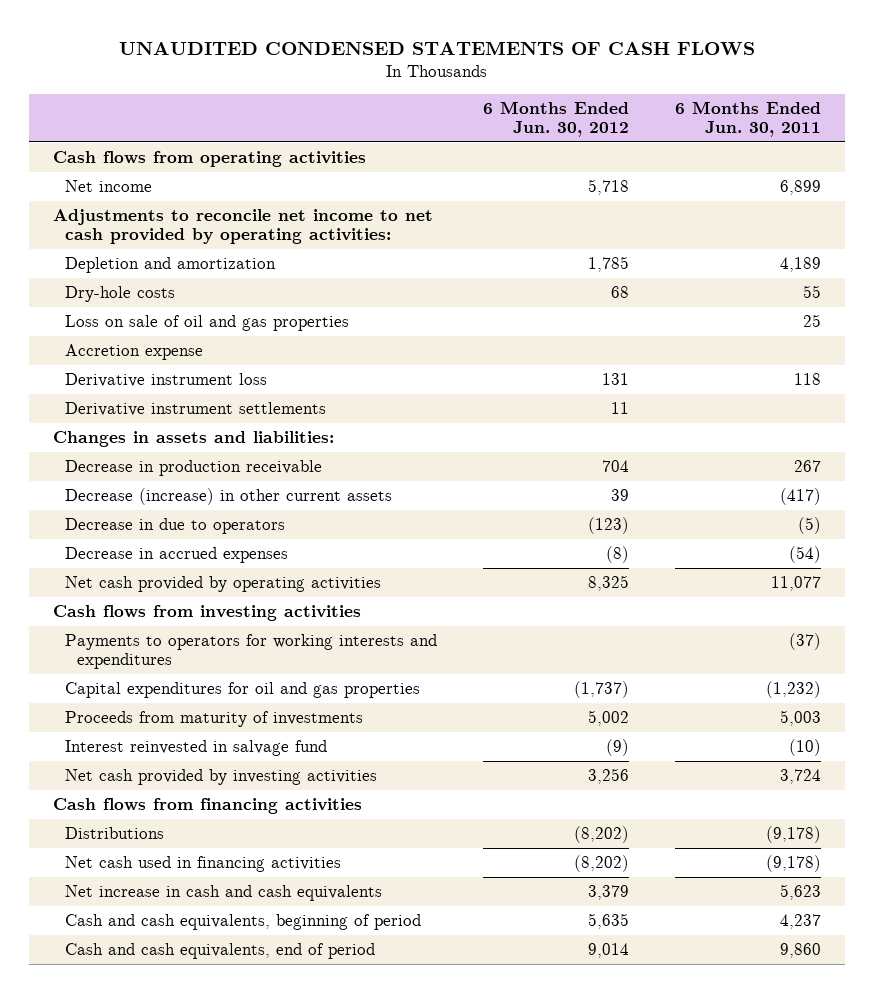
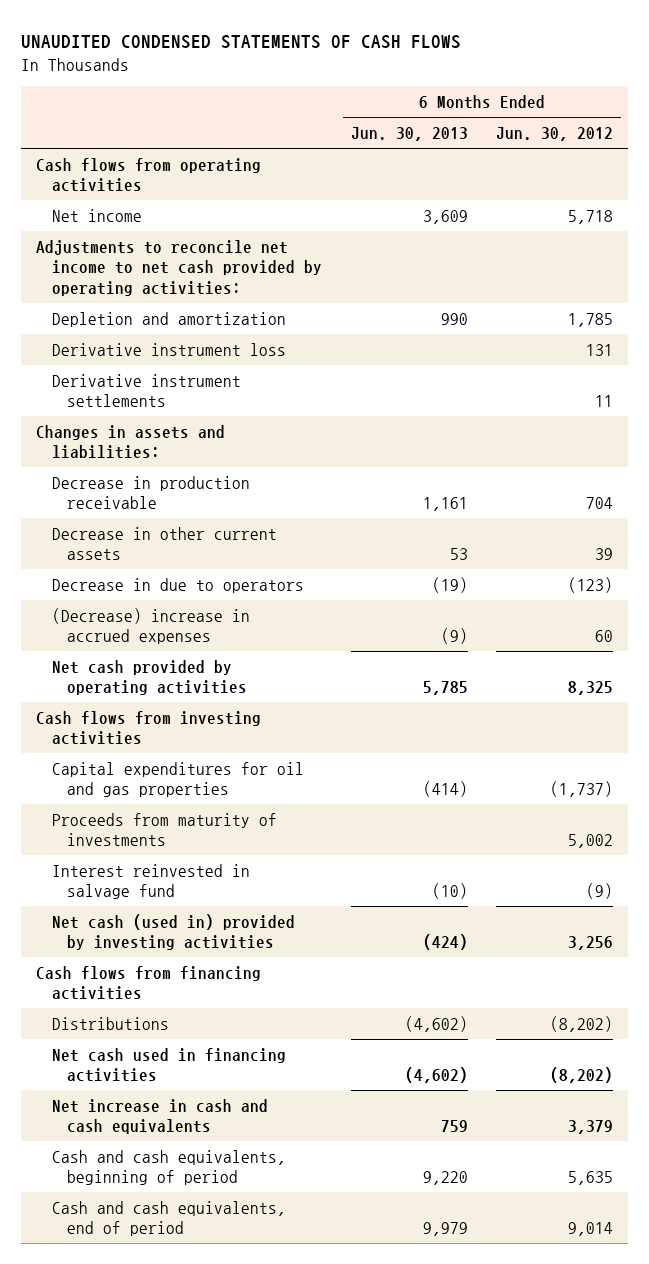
- | 6 Months Ended Jun. 30, 2012 | 6 Months Ended Jun. 30, 2011
+ | 6 Months Ended Jun. 30, 2013 | 6 Months Ended Jun. 30, 2012
- Dry-hole costs | 68 | 55
- Loss on sale of oil and gas properties | | 25
- Accretion expense
- Decrease (increase) in other current assets | 39 | (417)
+ Decrease in other current assets | 53 | 39
- Decrease in accrued expenses | (8) | (54)
+ (Decrease) increase in accrued expenses | (9) | 60
- Payments to operators for working interests and expenditures | | (37)
- Net cash provided by investing activities | 3,256 | 3,724
+ Net cash (used in) provided by investing activities | (424) | 3,256

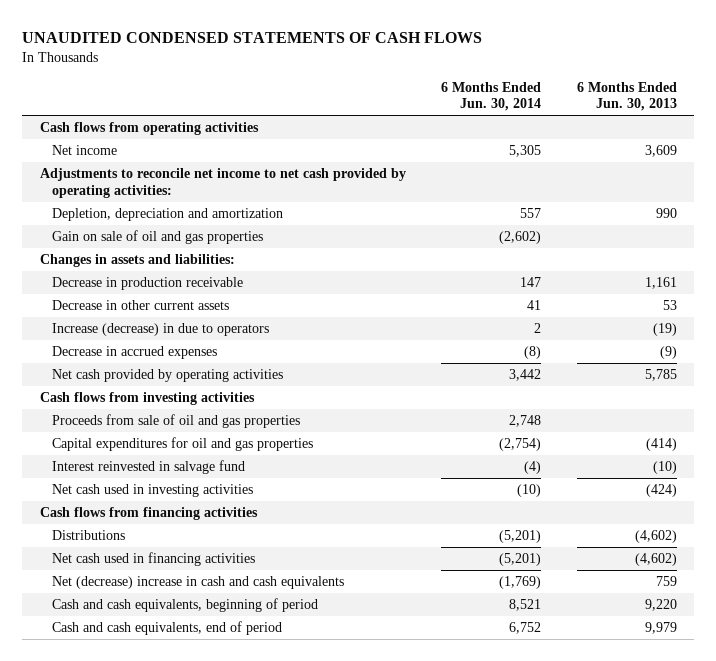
- | 6 Months Ended Jun. 30, 2013 | 6 Months Ended Jun. 30, 2012
+ | 6 Months Ended Jun. 30, 2014 | 6 Months Ended Jun. 30, 2013
- Depletion and amortization | 990 | 1,785
- Derivative instrument loss | | 131
- Derivative instrument settlements | | 11
+ Depletion, depreciation and amortization | 557 | 990
+ Gain on sale of oil and gas properties | (2,602) |
- Decrease in due to operators | (19) | (123)
- (Decrease) increase in accrued expenses | (9) | 60
+ Increase (decrease) in due to operators | 2 | (19)
+ Decrease in accrued expenses | (8) | (9)
+ Proceeds from sale of oil and gas properties | 2,748 |
- Proceeds from maturity of investments | | 5,002
- Net cash (used in) provided by investing activities | (424) | 3,256
+ Net cash used in investing activities | (10) | (424)
- Net increase in cash and cash equivalents | 759 | 3,379
+ Net (decrease) increase in cash and cash equivalents | (1,769) | 759

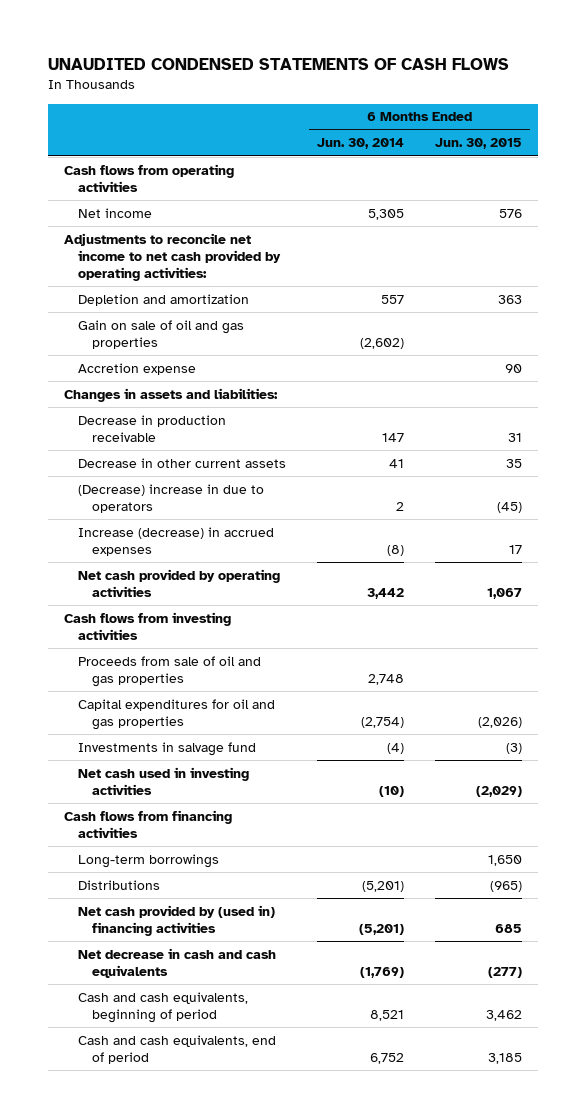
- | 6 Months Ended Jun. 30, 2014 | 6 Months Ended Jun. 30, 2013
+ | 6 Months Ended Jun. 30, 2014 | 6 Months Ended Jun. 30, 2015
- Depletion, depreciation and amortization | 557 | 990
+ Depletion and amortization | 557 | 363
+ Accretion expense | | 90
- Increase (decrease) in due to operators | 2 | (19)
- Decrease in accrued expenses | (8) | (9)
+ (Decrease) increase in due to operators | 2 | (45)
+ Increase (decrease) in accrued expenses | (8) | 17
- Interest reinvested in salvage fund | (4) | (10)
+ Investments in salvage fund | (4) | (3)
+ Long-term borrowings | | 1,650
- Net cash used in financing activities | (5,201) | (4,602)
- Net (decrease) increase in cash and cash equivalents | (1,769) | 759
+ Net cash provided by (used in) financing activities | (5,201) | 685
+ Net decrease in cash and cash equivalents | (1,769) | (277)

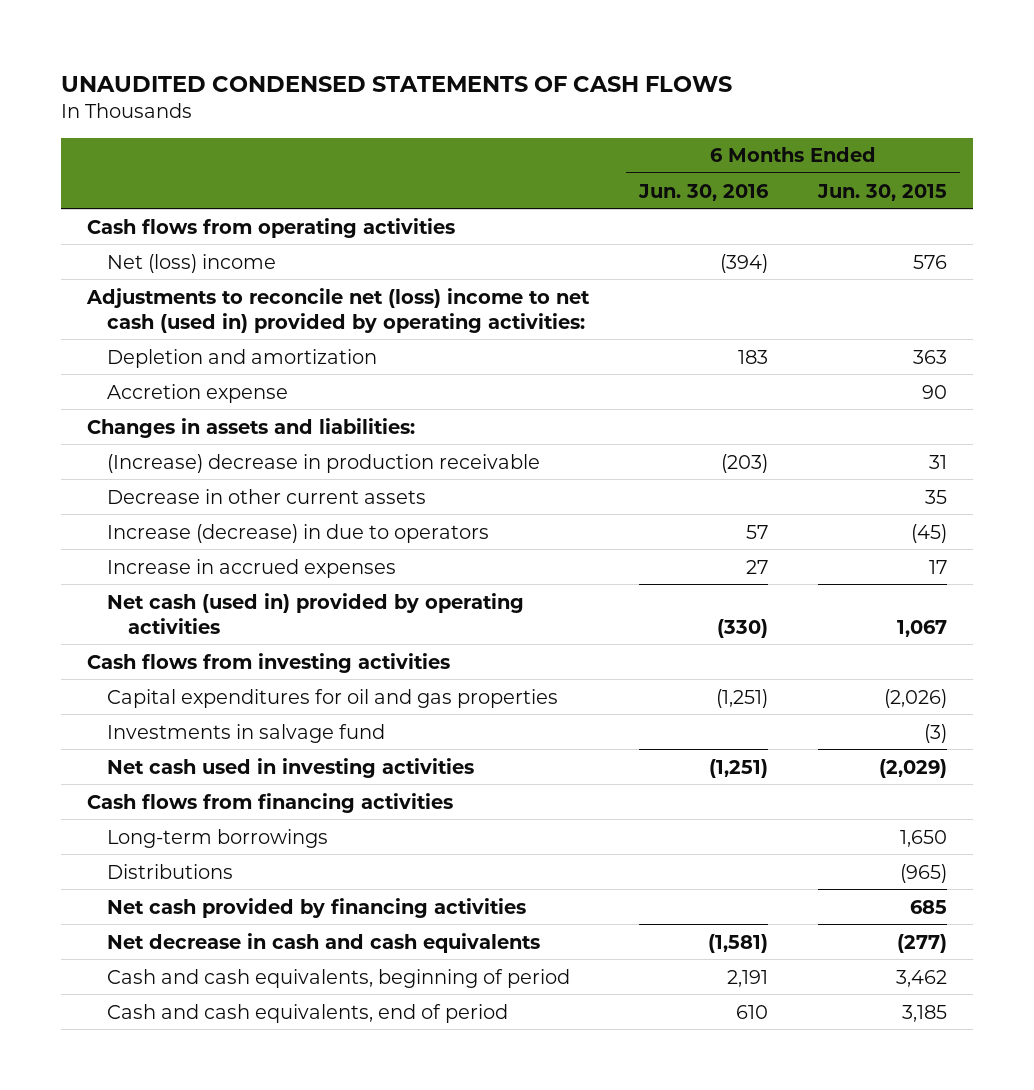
- | 6 Months Ended Jun. 30, 2014 | 6 Months Ended Jun. 30, 2015
+ | 6 Months Ended Jun. 30, 2016 | 6 Months Ended Jun. 30, 2015
- Net income | 5,305 | 576
- Adjustments to reconcile net income to net cash provided by operating activities:
+ Net (loss) income | (394) | 576
+ Adjustments to reconcile net (loss) income to net cash (used in) provided by operating activities:
- Gain on sale of oil and gas properties | (2,602) |
- Decrease in production receivable | 147 | 31
+ (Increase) decrease in production receivable | (203) | 31
- (Decrease) increase in due to operators | 2 | (45)
- Increase (decrease) in accrued expenses | (8) | 17
- Net cash provided by operating activities | 3,442 | 1,067
+ Increase (decrease) in due to operators | 57 | (45)
+ Increase in accrued expenses | 27 | 17
+ Net cash (used in) provided by operating activities | (330) | 1,067
- Proceeds from sale of oil and gas properties | 2,748 |
- Net cash provided by (used in) financing activities | (5,201) | 685
+ Net cash provided by financing activities | | 685

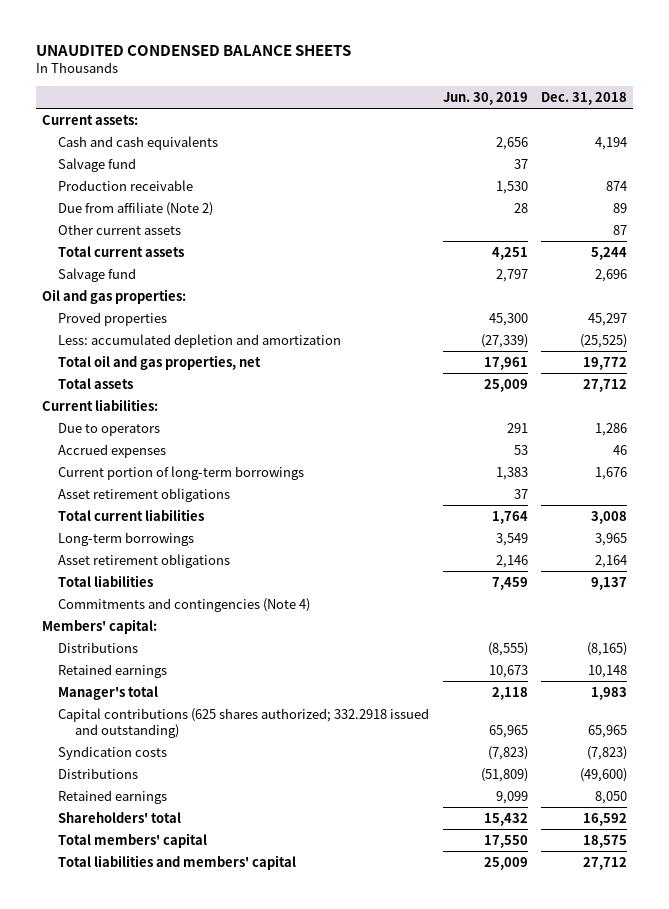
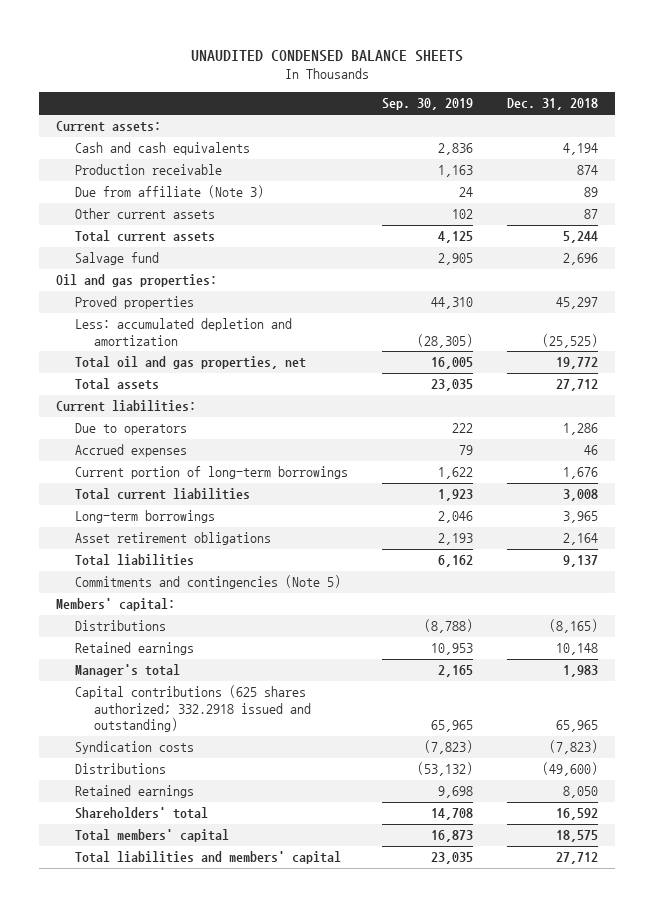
- | Jun. 30, 2019 | Dec. 31, 2018
+ | Sep. 30, 2019 | Dec. 31, 2018
- Salvage fund | 37 |
- Due from affiliate (Note 2) | 28 | 89
+ Due from affiliate (Note 3) | 24 | 89
- Asset retirement obligations | 37 |
- Commitments and contingencies (Note 4)
+ Commitments and contingencies (Note 5)

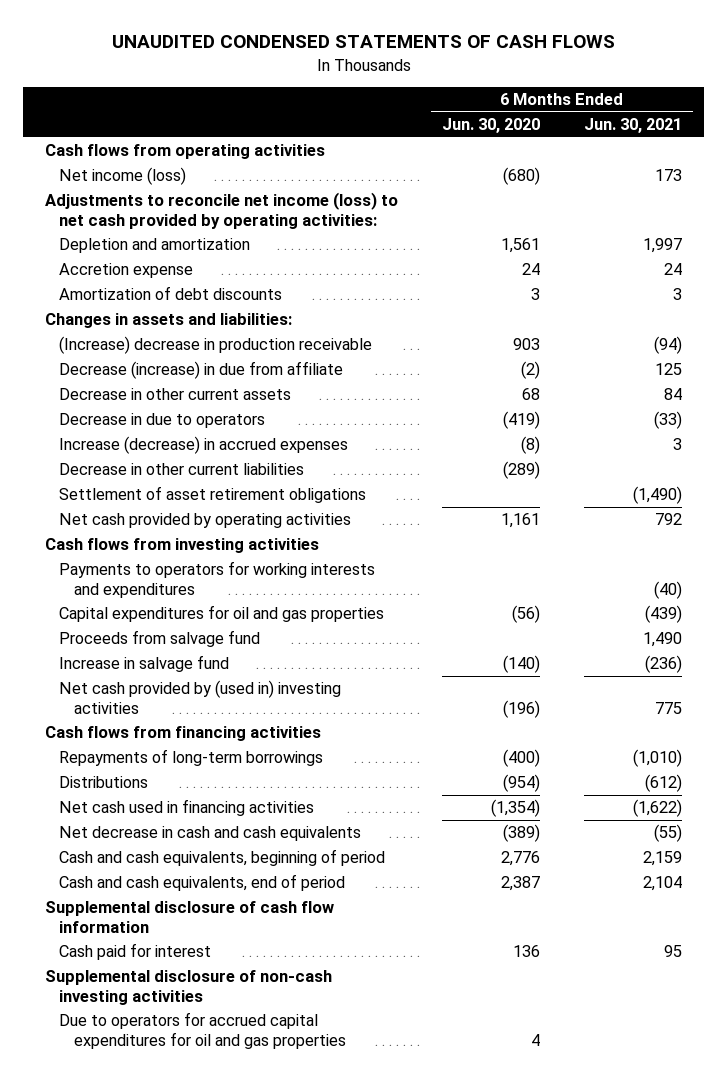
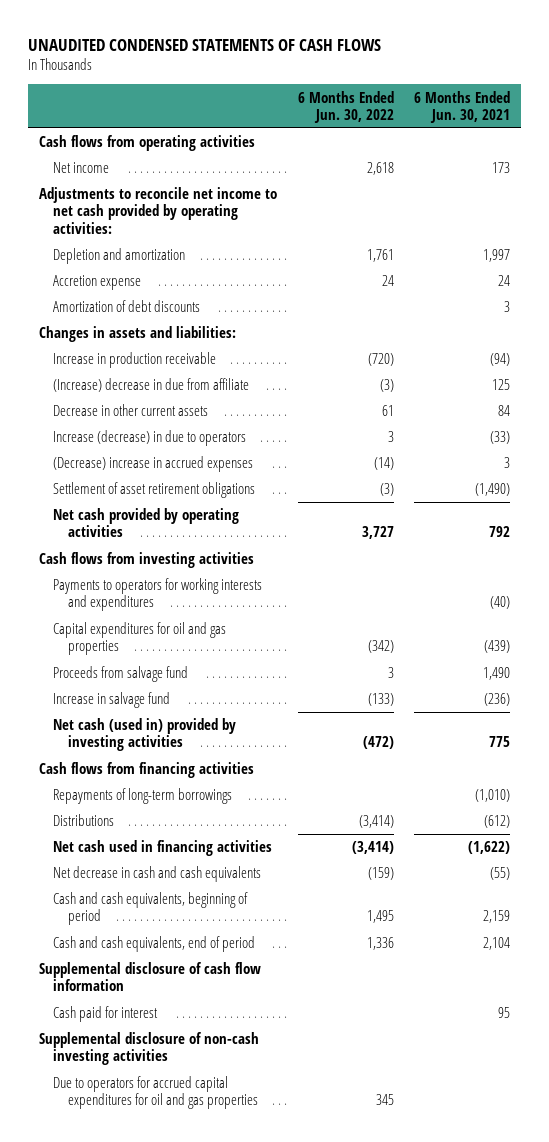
- | 6 Months Ended Jun. 30, 2020 | 6 Months Ended Jun. 30, 2021
+ | 6 Months Ended Jun. 30, 2022 | 6 Months Ended Jun. 30, 2021
- Net income (loss) | (680) | 173
- Adjustments to reconcile net income (loss) to net cash provided by operating activities:
+ Net income | 2,618 | 173
+ Adjustments to reconcile net income to net cash provided by operating activities:
- (Increase) decrease in production receivable | 903 | (94)
- Decrease (increase) in due from affiliate | (2) | 125
+ Increase in production receivable | (720) | (94)
+ (Increase) decrease in due from affiliate | (3) | 125
- Decrease in due to operators | (419) | (33)
- Increase (decrease) in accrued expenses | (8) | 3
- Decrease in other current liabilities | (289) |
+ Increase (decrease) in due to operators | 3 | (33)
+ (Decrease) increase in accrued expenses | (14) | 3
- Net cash provided by (used in) investing activities | (196) | 775
+ Net cash (used in) provided by investing activities | (472) | 775

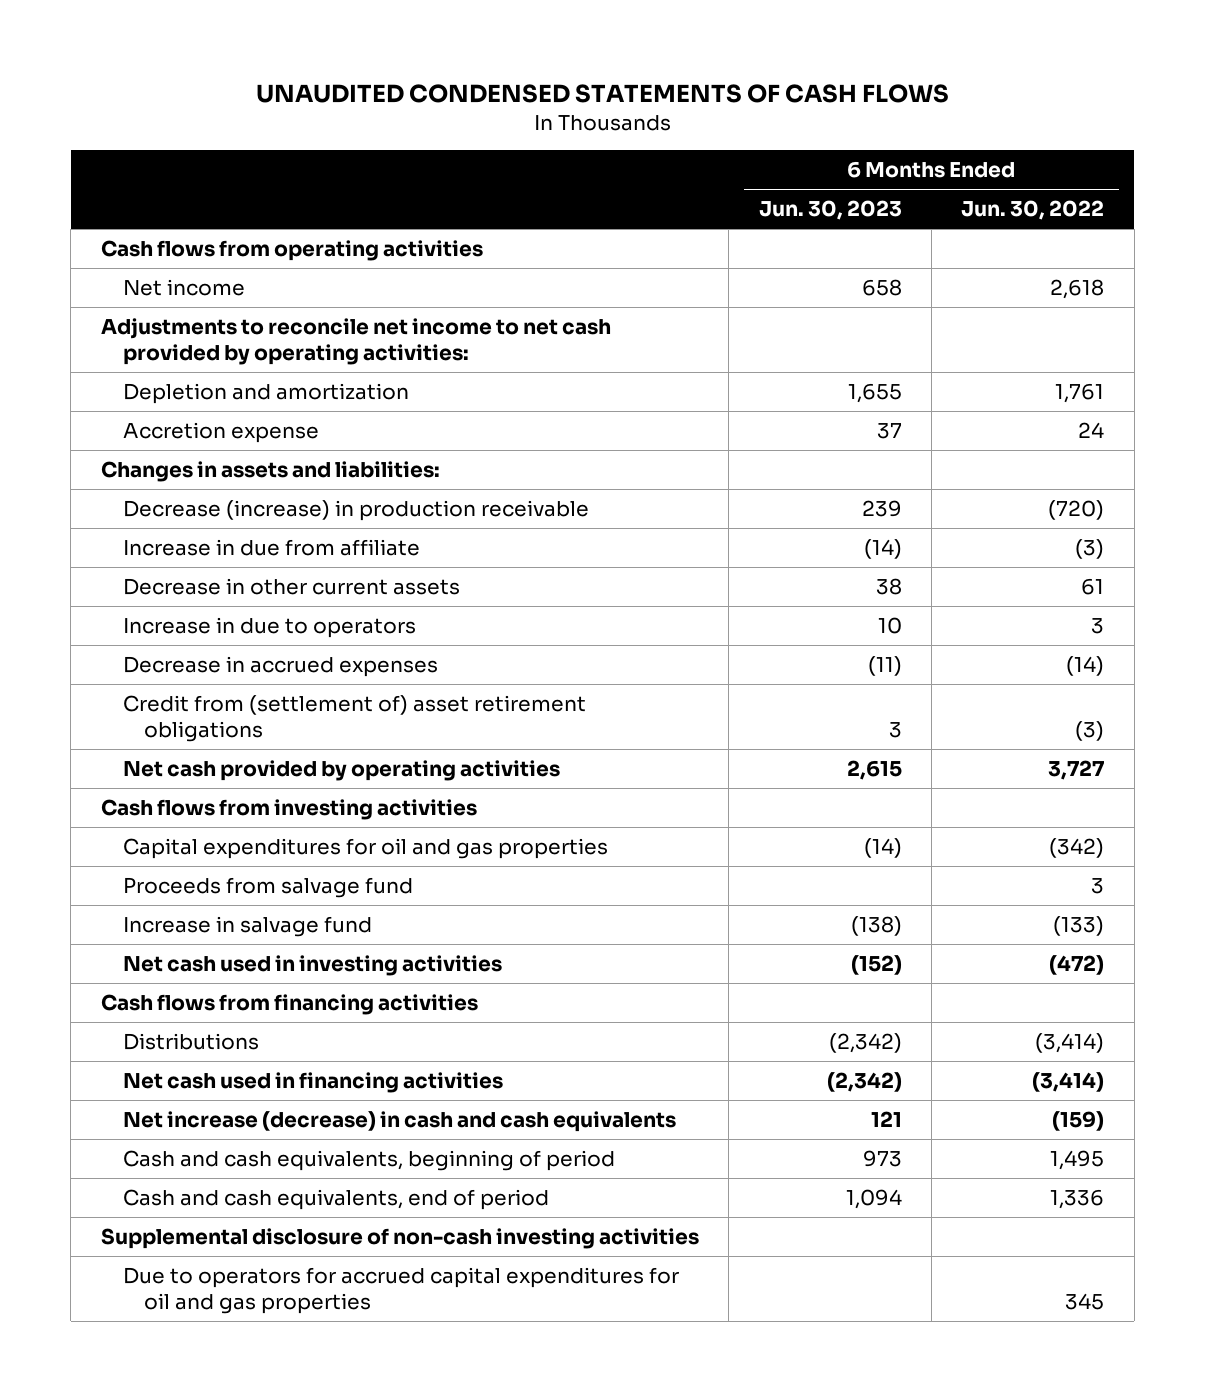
- | 6 Months Ended Jun. 30, 2022 | 6 Months Ended Jun. 30, 2021
+ | 6 Months Ended Jun. 30, 2023 | 6 Months Ended Jun. 30, 2022
- Amortization of debt discounts | | 3
- Increase in production receivable | (720) | (94)
- (Increase) decrease in due from affiliate | (3) | 125
+ Decrease (increase) in production receivable | 239 | (720)
+ Increase in due from affiliate | (14) | (3)
- Increase (decrease) in due to operators | 3 | (33)
- (Decrease) increase in accrued expenses | (14) | 3
- Settlement of asset retirement obligations | (3) | (1,490)
+ Increase in due to operators | 10 | 3
+ Decrease in accrued expenses | (11) | (14)
+ Credit from (settlement of) asset retirement obligations | 3 | (3)
- Payments to operators for working interests and expenditures | | (40)
- Net cash (used in) provided by investing activities | (472) | 775
+ Net cash used in investing activities | (152) | (472)
- Repayments of long-term borrowings | | (1,010)
- Net decrease in cash and cash equivalents | (159) | (55)
+ Net increase (decrease) in cash and cash equivalents | 121 | (159)
- Supplemental disclosure of cash flow information
- Cash paid for interest | | 95

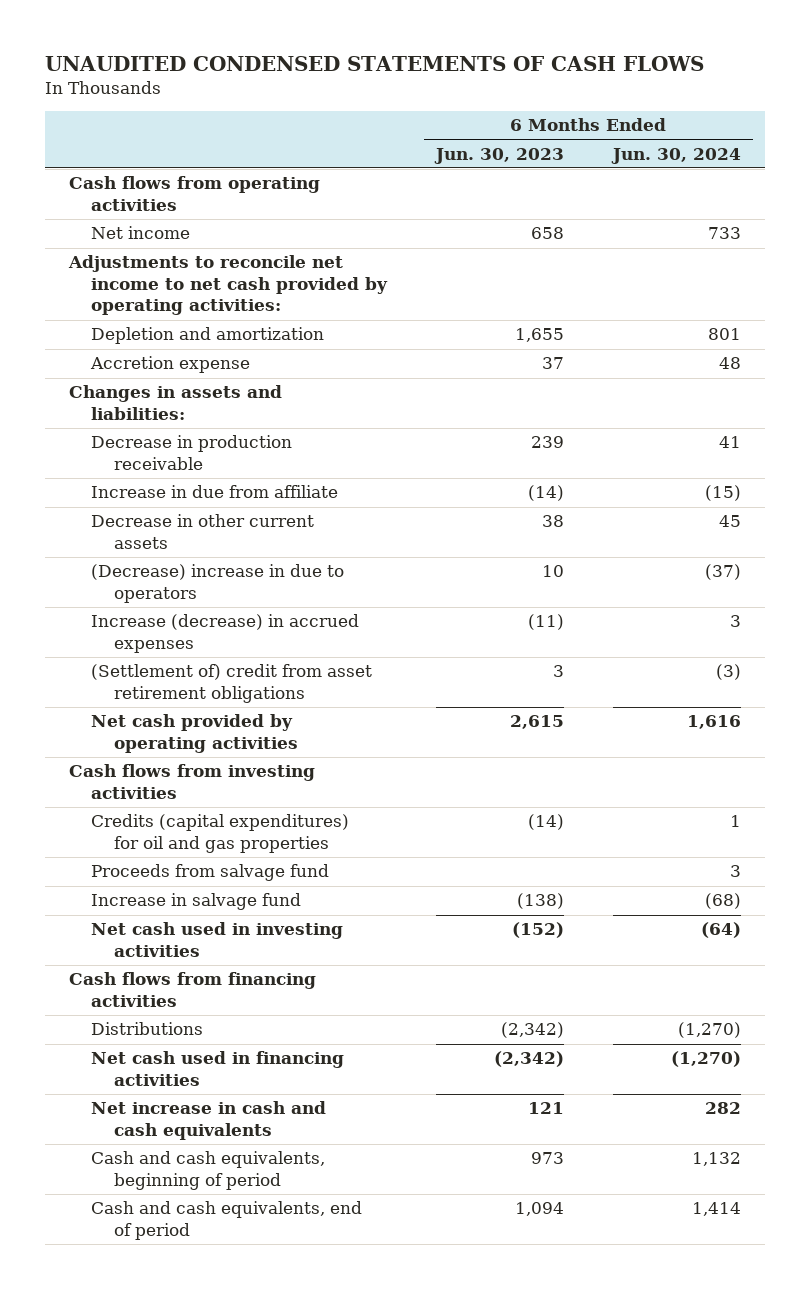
- | 6 Months Ended Jun. 30, 2023 | 6 Months Ended Jun. 30, 2022
+ | 6 Months Ended Jun. 30, 2023 | 6 Months Ended Jun. 30, 2024
- Decrease (increase) in production receivable | 239 | (720)
+ Decrease in production receivable | 239 | 41
- Increase in due to operators | 10 | 3
- Decrease in accrued expenses | (11) | (14)
- Credit from (settlement of) asset retirement obligations | 3 | (3)
+ (Decrease) increase in due to operators | 10 | (37)
+ Increase (decrease) in accrued expenses | (11) | 3
+ (Settlement of) credit from asset retirement obligations | 3 | (3)
- Capital expenditures for oil and gas properties | (14) | (342)
+ Credits (capital expenditures) for oil and gas properties | (14) | 1
- Net increase (decrease) in cash and cash equivalents | 121 | (159)
+ Net increase in cash and cash equivalents | 121 | 282
- Supplemental disclosure of non-cash investing activities
- Due to operators for accrued capital expenditures for oil and gas properties | | 345

